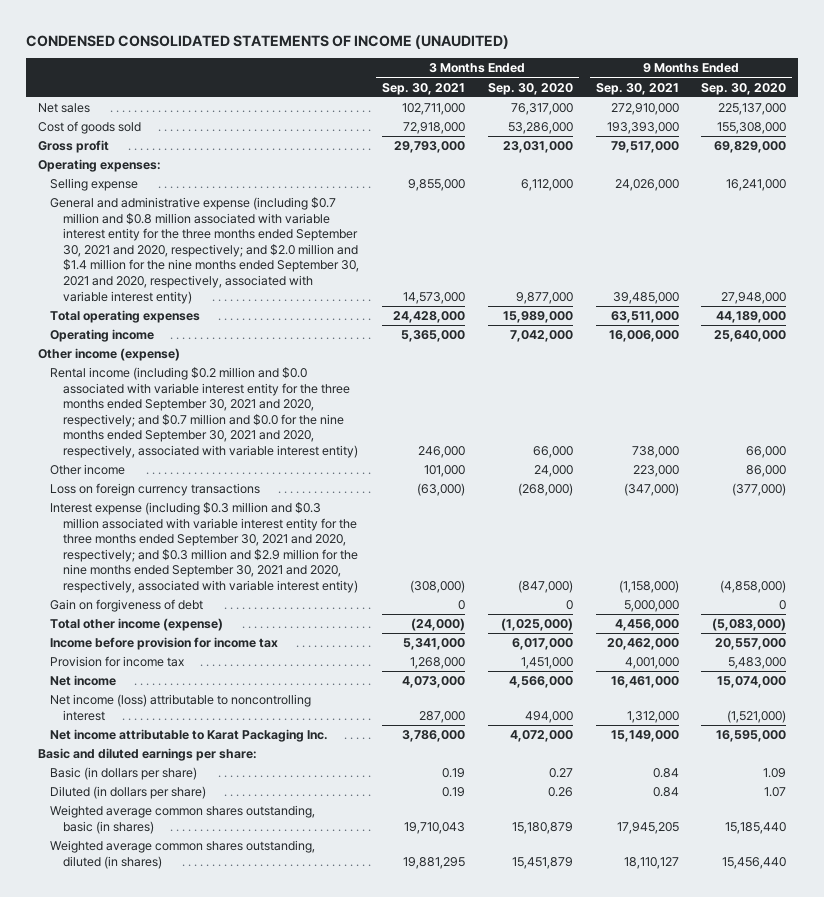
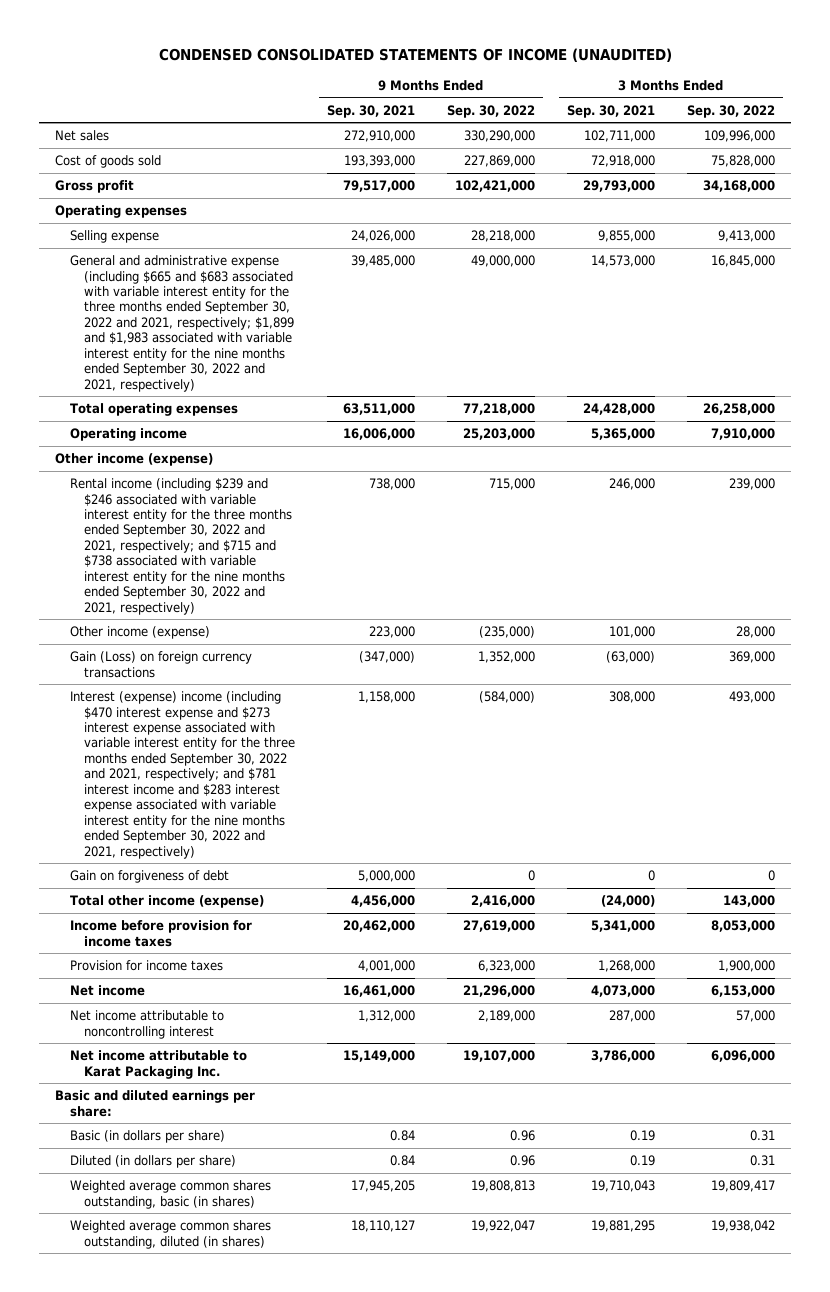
- | 3 Months Ended Sep. 30, 2021 | 3 Months Ended Sep. 30, 2020 | 9 Months Ended Sep. 30, 2021 | 9 Months Ended Sep. 30, 2020
+ | 9 Months Ended Sep. 30, 2021 | 9 Months Ended Sep. 30, 2022 | 3 Months Ended Sep. 30, 2021 | 3 Months Ended Sep. 30, 2022
- Operating expenses:
+ Operating expenses
- General and administrative expense (including $0.7 million and $0.8 million associated with variable interest entity for the three months ended September 30, 2021 and 2020, respectively; and $2.0 million and $1.4 million for the nine months ended September 30, 2021 and 2020, respectively, associated with variable interest entity) | 14,573,000 | 9,877,000 | 39,485,000 | 27,948,000
+ General and administrative expense (including $665 and $683 associated with variable interest entity for the three months ended September 30, 2022 and 2021, respectively; $1,899 and $1,983 associated with variable interest entity for the nine months ended September 30, 2022 and 2021, respectively) | 39,485,000 | 49,000,000 | 14,573,000 | 16,845,000
- Rental income (including $0.2 million and $0.0 associated with variable interest entity for the three months ended September 30, 2021 and 2020, respectively; and $0.7 million and $0.0 for the nine months ended September 30, 2021 and 2020, respectively, associated with variable interest entity) | 246,000 | 66,000 | 738,000 | 66,000
- Other income | 101,000 | 24,000 | 223,000 | 86,000
- Loss on foreign currency transactions | (63,000) | (268,000) | (347,000) | (377,000)
- Interest expense (including $0.3 million and $0.3 million associated with variable interest entity for the three months ended September 30, 2021 and 2020, respectively; and $0.3 million and $2.9 million for the nine months ended September 30, 2021 and 2020, respectively, associated with variable interest entity) | (308,000) | (847,000) | (1,158,000) | (4,858,000)
+ Rental income (including $239 and $246 associated with variable interest entity for the three months ended September 30, 2022 and 2021, respectively; and $715 and $738 associated with variable interest entity for the nine months ended September 30, 2022 and 2021, respectively) | 738,000 | 715,000 | 246,000 | 239,000
+ Other income (expense) | 223,000 | (235,000) | 101,000 | 28,000
+ Gain (Loss) on foreign currency transactions | (347,000) | 1,352,000 | (63,000) | 369,000
+ Interest (expense) income (including $470 interest expense and $273 interest expense associated with variable interest entity for the three months ended September 30, 2022 and 2021, respectively; and $781 interest income and $283 interest expense associated with variable interest entity for the nine months ended September 30, 2022 and 2021, respectively) | 1,158,000 | (584,000) | 308,000 | 493,000
- Income before provision for income tax | 5,341,000 | 6,017,000 | 20,462,000 | 20,557,000
- Provision for income tax | 1,268,000 | 1,451,000 | 4,001,000 | 5,483,000
+ Income before provision for income taxes | 20,462,000 | 27,619,000 | 5,341,000 | 8,053,000
+ Provision for income taxes | 4,001,000 | 6,323,000 | 1,268,000 | 1,900,000
- Net income (loss) attributable to noncontrolling interest | 287,000 | 494,000 | 1,312,000 | (1,521,000)
+ Net income attributable to noncontrolling interest | 1,312,000 | 2,189,000 | 287,000 | 57,000

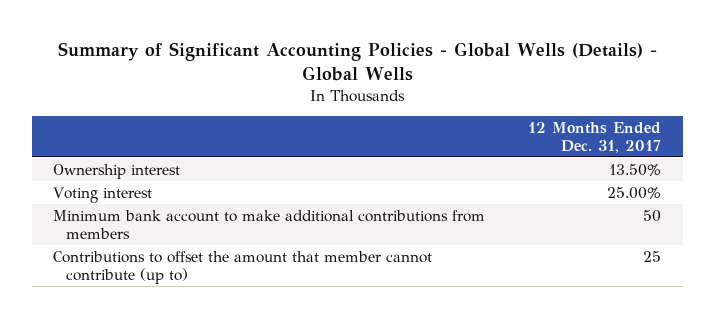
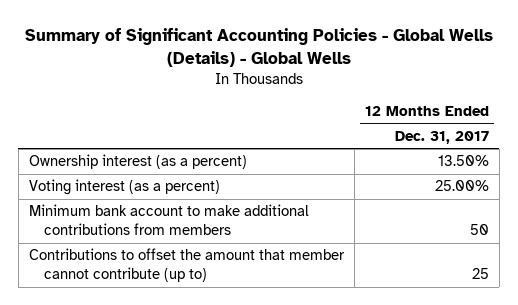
- Ownership interest | 13.50%
- Voting interest | 25.00%
+ Ownership interest (as a percent) | 13.50%
+ Voting interest (as a percent) | 25.00%

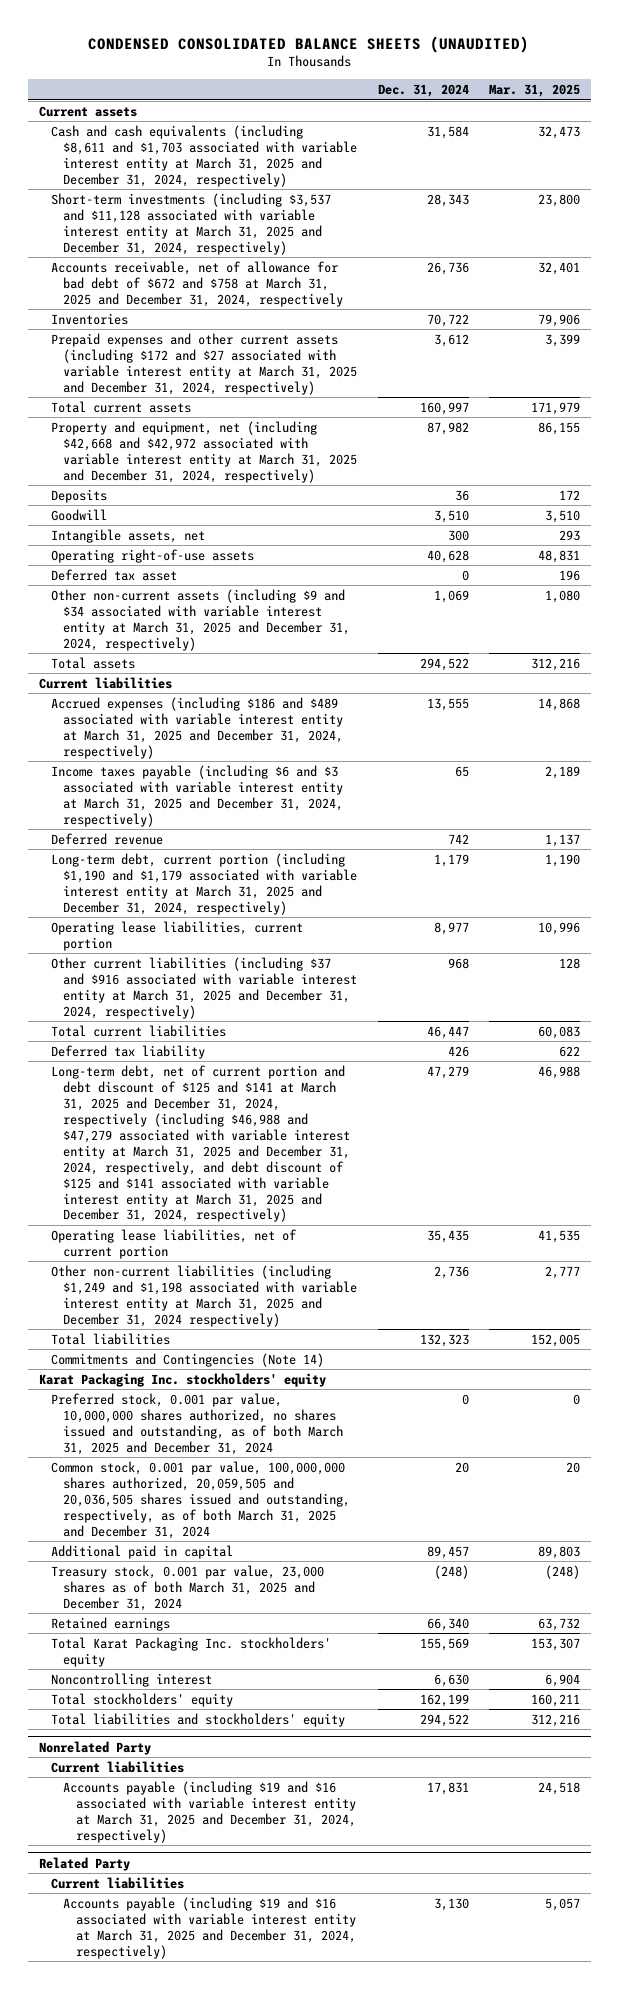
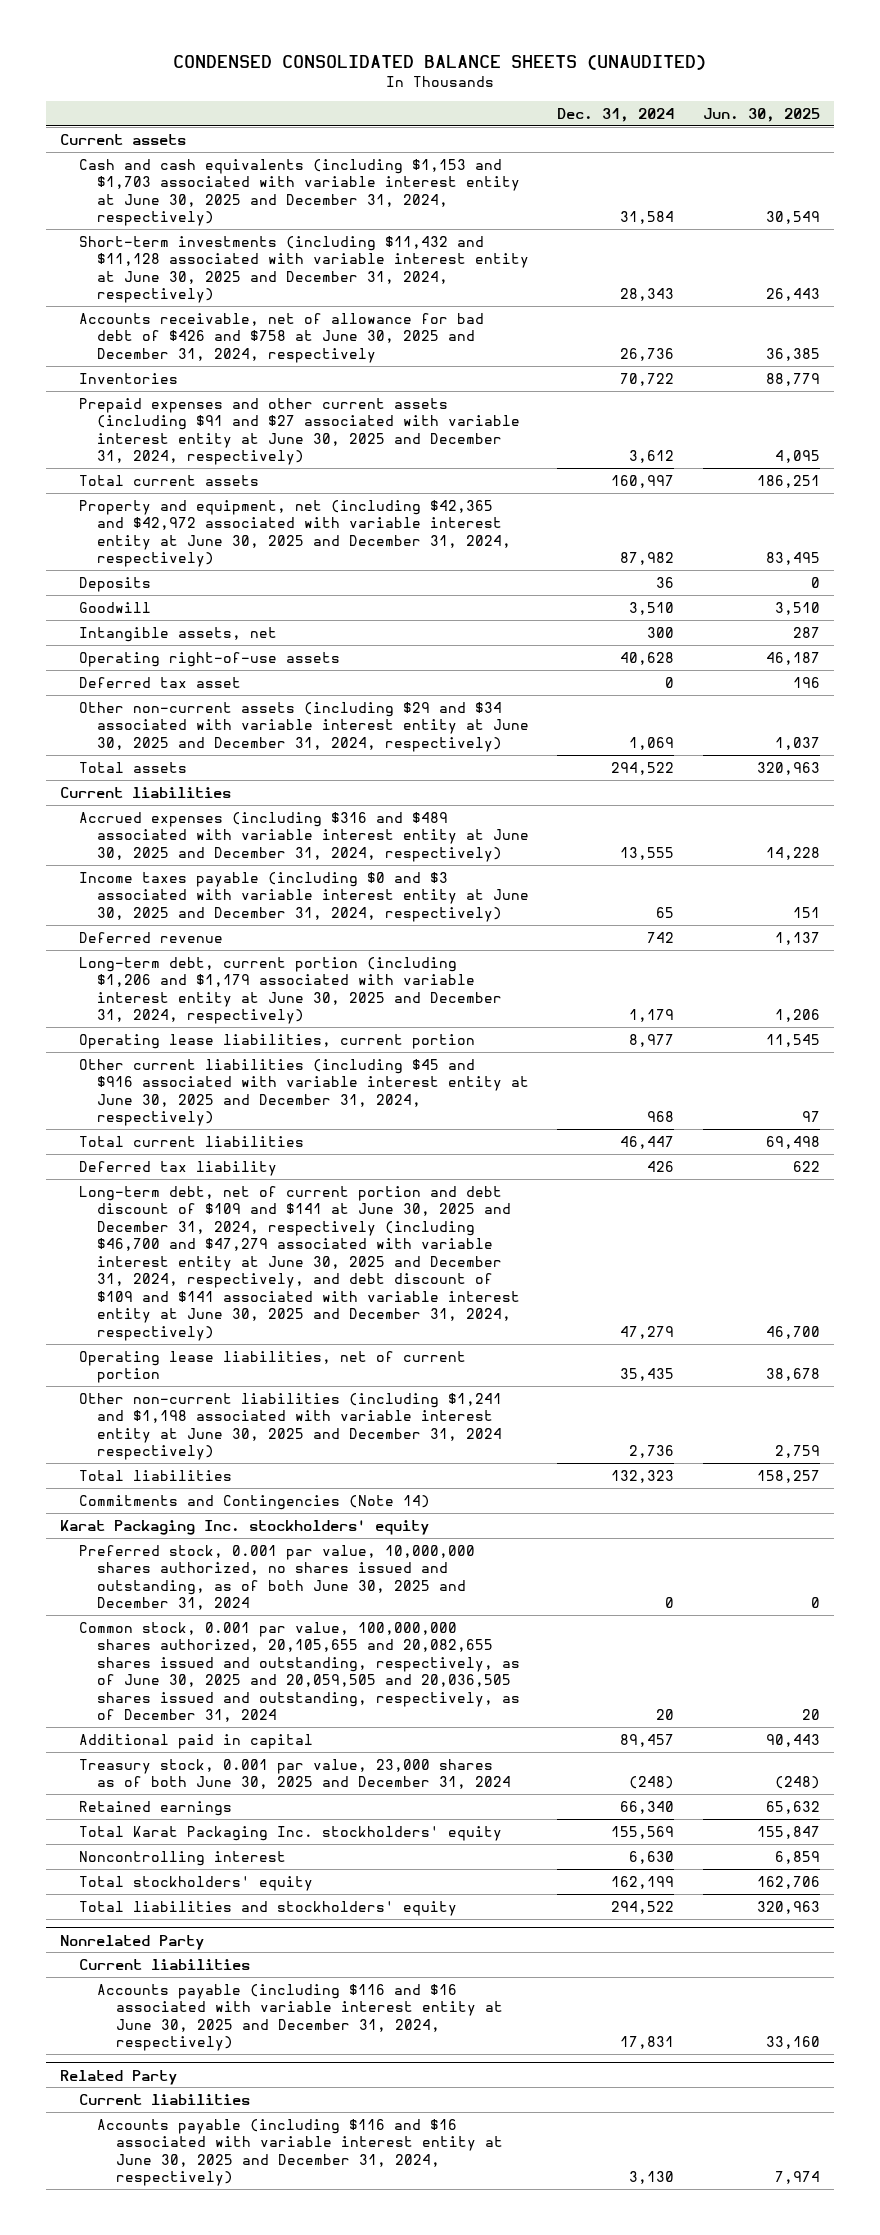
- | Dec. 31, 2024 | Mar. 31, 2025
+ | Dec. 31, 2024 | Jun. 30, 2025
- Cash and cash equivalents (including $8,611 and $1,703 associated with variable interest entity at March 31, 2025 and December 31, 2024, respectively) | 31,584 | 32,473
- Short-term investments (including $3,537 and $11,128 associated with variable interest entity at March 31, 2025 and December 31, 2024, respectively) | 28,343 | 23,800
- Accounts receivable, net of allowance for bad debt of $672 and $758 at March 31, 2025 and December 31, 2024, respectively | 26,736 | 32,401
+ Cash and cash equivalents (including $1,153 and $1,703 associated with variable interest entity at June 30, 2025 and December 31, 2024, respectively) | 31,584 | 30,549
+ Short-term investments (including $11,432 and $11,128 associated with variable interest entity at June 30, 2025 and December 31, 2024, respectively) | 28,343 | 26,443
+ Accounts receivable, net of allowance for bad debt of $426 and $758 at June 30, 2025 and December 31, 2024, respectively | 26,736 | 36,385
- Prepaid expenses and other current assets (including $172 and $27 associated with variable interest entity at March 31, 2025 and December 31, 2024, respectively) | 3,612 | 3,399
+ Prepaid expenses and other current assets (including $91 and $27 associated with variable interest entity at June 30, 2025 and December 31, 2024, respectively) | 3,612 | 4,095
- Property and equipment, net (including $42,668 and $42,972 associated with variable interest entity at March 31, 2025 and December 31, 2024, respectively) | 87,982 | 86,155
+ Property and equipment, net (including $42,365 and $42,972 associated with variable interest entity at June 30, 2025 and December 31, 2024, respectively) | 87,982 | 83,495
- Other non-current assets (including $9 and $34 associated with variable interest entity at March 31, 2025 and December 31, 2024, respectively) | 1,069 | 1,080
+ Other non-current assets (including $29 and $34 associated with variable interest entity at June 30, 2025 and December 31, 2024, respectively) | 1,069 | 1,037
- Accrued expenses (including $186 and $489 associated with variable interest entity at March 31, 2025 and December 31, 2024, respectively) | 13,555 | 14,868
- Income taxes payable (including $6 and $3 associated with variable interest entity at March 31, 2025 and December 31, 2024, respectively) | 65 | 2,189
+ Accrued expenses (including $316 and $489 associated with variable interest entity at June 30, 2025 and December 31, 2024, respectively) | 13,555 | 14,228
+ Income taxes payable (including $0 and $3 associated with variable interest entity at June 30, 2025 and December 31, 2024, respectively) | 65 | 151
- Long-term debt, current portion (including $1,190 and $1,179 associated with variable interest entity at March 31, 2025 and December 31, 2024, respectively) | 1,179 | 1,190
+ Long-term debt, current portion (including $1,206 and $1,179 associated with variable interest entity at June 30, 2025 and December 31, 2024, respectively) | 1,179 | 1,206
- Other current liabilities (including $37 and $916 associated with variable interest entity at March 31, 2025 and December 31, 2024, respectively) | 968 | 128
+ Other current liabilities (including $45 and $916 associated with variable interest entity at June 30, 2025 and December 31, 2024, respectively) | 968 | 97
- Long-term debt, net of current portion and debt discount of $125 and $141 at March 31, 2025 and December 31, 2024, respectively (including $46,988 and $47,279 associated with variable interest entity at March 31, 2025 and December 31, 2024, respectively, and debt discount of $125 and $141 associated with variable interest entity at March 31, 2025 and December 31, 2024, respectively) | 47,279 | 46,988
+ Long-term debt, net of current portion and debt discount of $109 and $141 at June 30, 2025 and December 31, 2024, respectively (including $46,700 and $47,279 associated with variable interest entity at June 30, 2025 and December 31, 2024, respectively, and debt discount of $109 and $141 associated with variable interest entity at June 30, 2025 and December 31, 2024, respectively) | 47,279 | 46,700
- Other non-current liabilities (including $1,249 and $1,198 associated with variable interest entity at March 31, 2025 and December 31, 2024 respectively) | 2,736 | 2,777
+ Other non-current liabilities (including $1,241 and $1,198 associated with variable interest entity at June 30, 2025 and December 31, 2024 respectively) | 2,736 | 2,759
- Preferred stock, 0.001 par value, 10,000,000 shares authorized, no shares issued and outstanding, as of both March 31, 2025 and December 31, 2024 | 0 | 0
- Common stock, 0.001 par value, 100,000,000 shares authorized, 20,059,505 and 20,036,505 shares issued and outstanding, respectively, as of both March 31, 2025 and December 31, 2024 | 20 | 20
+ Preferred stock, 0.001 par value, 10,000,000 shares authorized, no shares issued and outstanding, as of both June 30, 2025 and December 31, 2024 | 0 | 0
+ Common stock, 0.001 par value, 100,000,000 shares authorized, 20,105,655 and 20,082,655 shares issued and outstanding, respectively, as of June 30, 2025 and 20,059,505 and 20,036,505 shares issued and outstanding, respectively, as of December 31, 2024 | 20 | 20
- Treasury stock, 0.001 par value, 23,000 shares as of both March 31, 2025 and December 31, 2024 | (248) | (248)
+ Treasury stock, 0.001 par value, 23,000 shares as of both June 30, 2025 and December 31, 2024 | (248) | (248)
@ Nonrelated Party
- Accounts payable (including $19 and $16 associated with variable interest entity at March 31, 2025 and December 31, 2024, respectively) | 17,831 | 24,518
+ Accounts payable (including $116 and $16 associated with variable interest entity at June 30, 2025 and December 31, 2024, respectively) | 17,831 | 33,160
@ Related Party
- Accounts payable (including $19 and $16 associated with variable interest entity at March 31, 2025 and December 31, 2024, respectively) | 3,130 | 5,057
+ Accounts payable (including $116 and $16 associated with variable interest entity at June 30, 2025 and December 31, 2024, respectively) | 3,130 | 7,974

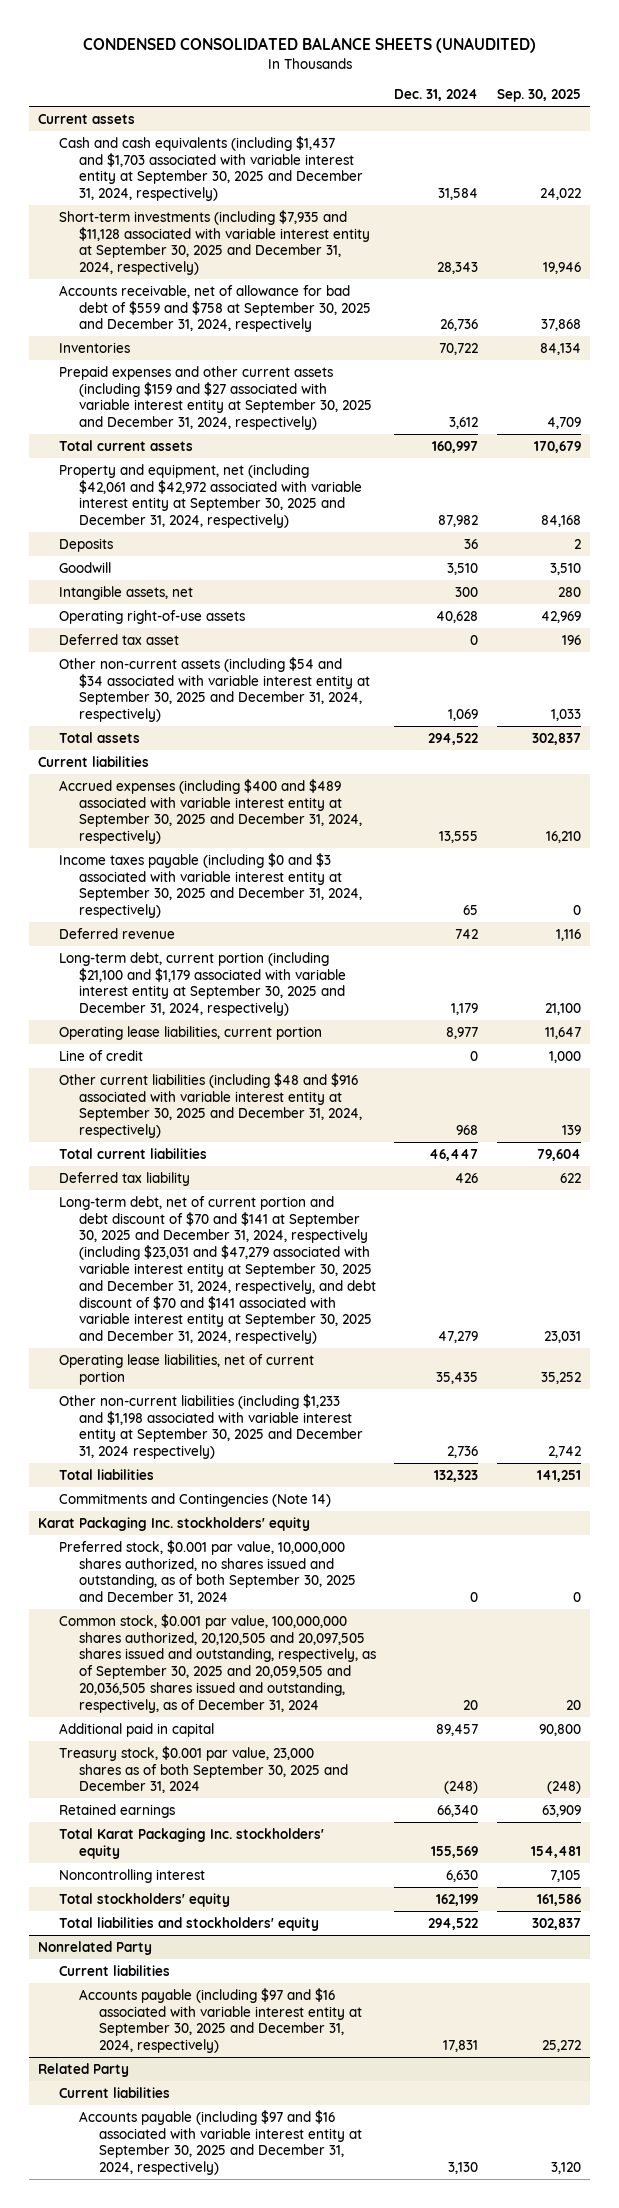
- | Dec. 31, 2024 | Jun. 30, 2025
+ | Dec. 31, 2024 | Sep. 30, 2025
- Cash and cash equivalents (including $1,153 and $1,703 associated with variable interest entity at June 30, 2025 and December 31, 2024, respectively) | 31,584 | 30,549
- Short-term investments (including $11,432 and $11,128 associated with variable interest entity at June 30, 2025 and December 31, 2024, respectively) | 28,343 | 26,443
- Accounts receivable, net of allowance for bad debt of $426 and $758 at June 30, 2025 and December 31, 2024, respectively | 26,736 | 36,385
+ Cash and cash equivalents (including $1,437 and $1,703 associated with variable interest entity at September 30, 2025 and December 31, 2024, respectively) | 31,584 | 24,022
+ Short-term investments (including $7,935 and $11,128 associated with variable interest entity at September 30, 2025 and December 31, 2024, respectively) | 28,343 | 19,946
+ Accounts receivable, net of allowance for bad debt of $559 and $758 at September 30, 2025 and December 31, 2024, respectively | 26,736 | 37,868
- Prepaid expenses and other current assets (including $91 and $27 associated with variable interest entity at June 30, 2025 and December 31, 2024, respectively) | 3,612 | 4,095
+ Prepaid expenses and other current assets (including $159 and $27 associated with variable interest entity at September 30, 2025 and December 31, 2024, respectively) | 3,612 | 4,709
- Property and equipment, net (including $42,365 and $42,972 associated with variable interest entity at June 30, 2025 and December 31, 2024, respectively) | 87,982 | 83,495
+ Property and equipment, net (including $42,061 and $42,972 associated with variable interest entity at September 30, 2025 and December 31, 2024, respectively) | 87,982 | 84,168
- Other non-current assets (including $29 and $34 associated with variable interest entity at June 30, 2025 and December 31, 2024, respectively) | 1,069 | 1,037
+ Other non-current assets (including $54 and $34 associated with variable interest entity at September 30, 2025 and December 31, 2024, respectively) | 1,069 | 1,033
- Accrued expenses (including $316 and $489 associated with variable interest entity at June 30, 2025 and December 31, 2024, respectively) | 13,555 | 14,228
- Income taxes payable (including $0 and $3 associated with variable interest entity at June 30, 2025 and December 31, 2024, respectively) | 65 | 151
+ Accrued expenses (including $400 and $489 associated with variable interest entity at September 30, 2025 and December 31, 2024, respectively) | 13,555 | 16,210
+ Income taxes payable (including $0 and $3 associated with variable interest entity at September 30, 2025 and December 31, 2024, respectively) | 65 | 0
- Long-term debt, current portion (including $1,206 and $1,179 associated with variable interest entity at June 30, 2025 and December 31, 2024, respectively) | 1,179 | 1,206
+ Long-term debt, current portion (including $21,100 and $1,179 associated with variable interest entity at September 30, 2025 and December 31, 2024, respectively) | 1,179 | 21,100
- Other current liabilities (including $45 and $916 associated with variable interest entity at June 30, 2025 and December 31, 2024, respectively) | 968 | 97
+ Line of credit | 0 | 1,000
+ Other current liabilities (including $48 and $916 associated with variable interest entity at September 30, 2025 and December 31, 2024, respectively) | 968 | 139
- Long-term debt, net of current portion and debt discount of $109 and $141 at June 30, 2025 and December 31, 2024, respectively (including $46,700 and $47,279 associated with variable interest entity at June 30, 2025 and December 31, 2024, respectively, and debt discount of $109 and $141 associated with variable interest entity at June 30, 2025 and December 31, 2024, respectively) | 47,279 | 46,700
+ Long-term debt, net of current portion and debt discount of $70 and $141 at September 30, 2025 and December 31, 2024, respectively (including $23,031 and $47,279 associated with variable interest entity at September 30, 2025 and December 31, 2024, respectively, and debt discount of $70 and $141 associated with variable interest entity at September 30, 2025 and December 31, 2024, respectively) | 47,279 | 23,031
- Other non-current liabilities (including $1,241 and $1,198 associated with variable interest entity at June 30, 2025 and December 31, 2024 respectively) | 2,736 | 2,759
+ Other non-current liabilities (including $1,233 and $1,198 associated with variable interest entity at September 30, 2025 and December 31, 2024 respectively) | 2,736 | 2,742
- Preferred stock, 0.001 par value, 10,000,000 shares authorized, no shares issued and outstanding, as of both June 30, 2025 and December 31, 2024 | 0 | 0
- Common stock, 0.001 par value, 100,000,000 shares authorized, 20,105,655 and 20,082,655 shares issued and outstanding, respectively, as of June 30, 2025 and 20,059,505 and 20,036,505 shares issued and outstanding, respectively, as of December 31, 2024 | 20 | 20
+ Preferred stock, $0.001 par value, 10,000,000 shares authorized, no shares issued and outstanding, as of both September 30, 2025 and December 31, 2024 | 0 | 0
+ Common stock, $0.001 par value, 100,000,000 shares authorized, 20,120,505 and 20,097,505 shares issued and outstanding, respectively, as of September 30, 2025 and 20,059,505 and 20,036,505 shares issued and outstanding, respectively, as of December 31, 2024 | 20 | 20
- Treasury stock, 0.001 par value, 23,000 shares as of both June 30, 2025 and December 31, 2024 | (248) | (248)
+ Treasury stock, $0.001 par value, 23,000 shares as of both September 30, 2025 and December 31, 2024 | (248) | (248)
@ Nonrelated Party
- Accounts payable (including $116 and $16 associated with variable interest entity at June 30, 2025 and December 31, 2024, respectively) | 17,831 | 33,160
+ Accounts payable (including $97 and $16 associated with variable interest entity at September 30, 2025 and December 31, 2024, respectively) | 17,831 | 25,272
@ Related Party
- Accounts payable (including $116 and $16 associated with variable interest entity at June 30, 2025 and December 31, 2024, respectively) | 3,130 | 7,974
+ Accounts payable (including $97 and $16 associated with variable interest entity at September 30, 2025 and December 31, 2024, respectively) | 3,130 | 3,120

